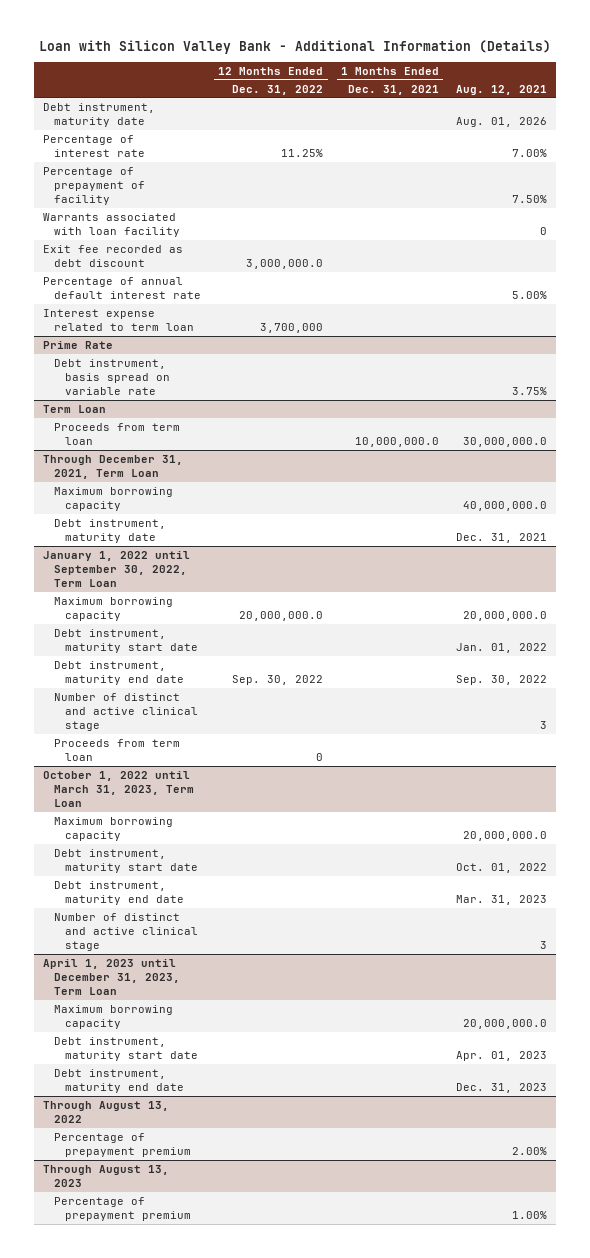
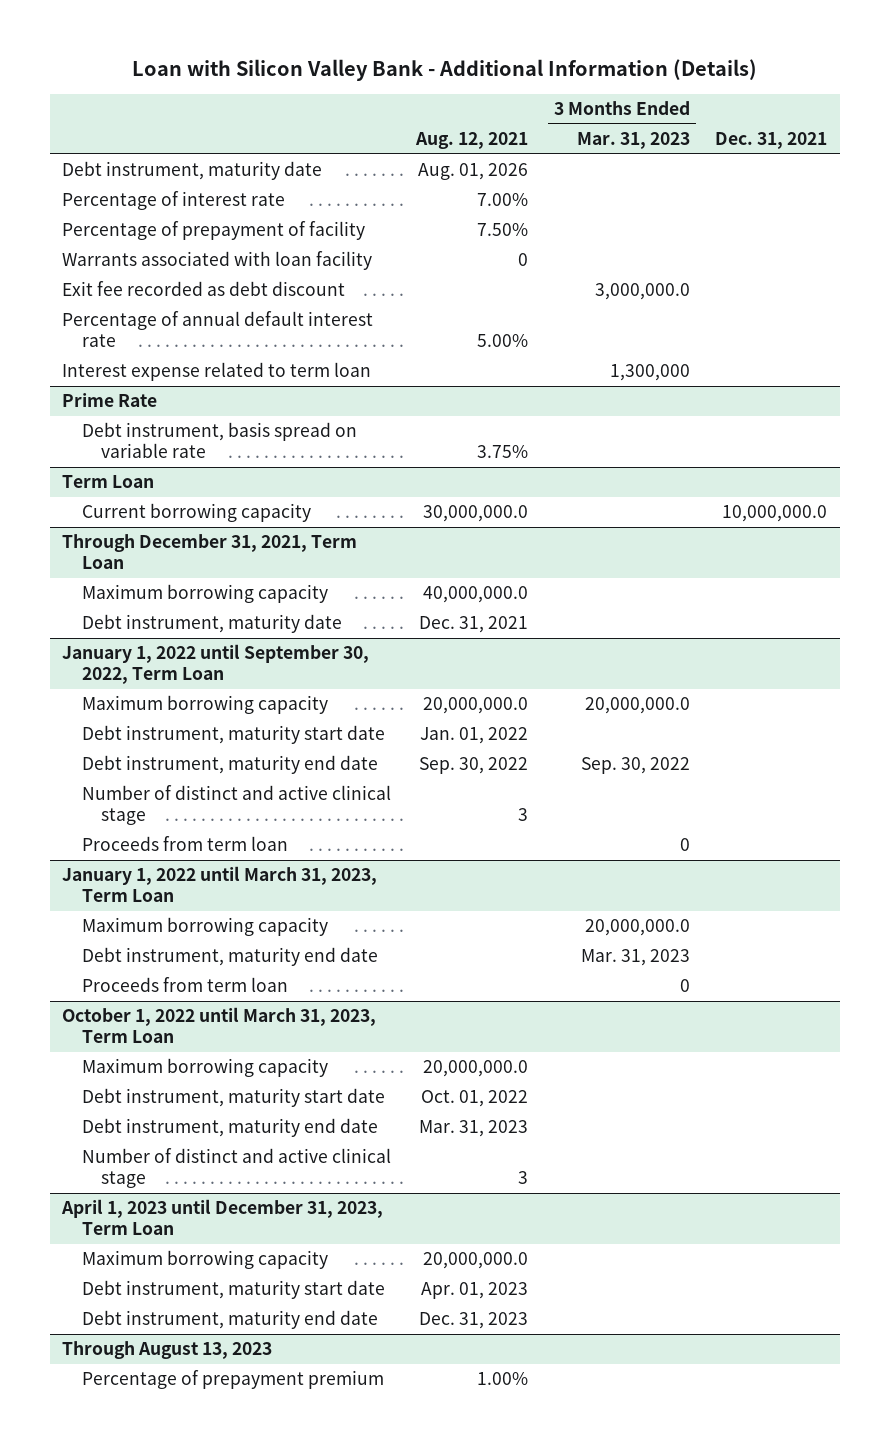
- | 12 Months Ended Dec. 31, 2022 | 1 Months Ended Dec. 31, 2021 | Aug. 12, 2021
+ | Aug. 12, 2021 | 3 Months Ended Mar. 31, 2023 | Dec. 31, 2021
@ Term Loan
- Proceeds from term loan | | 10,000,000.0 | 30,000,000.0
+ Current borrowing capacity | 30,000,000.0 | | 10,000,000.0
+ January 1, 2022 until March 31, 2023, Term Loan
+ Maximum borrowing capacity | | 20,000,000.0 |
+ Debt instrument, maturity end date | | Mar. 31, 2023 |
+ Proceeds from term loan | | 0 |
- Through August 13, 2022
- Percentage of prepayment premium | | | 2.00%

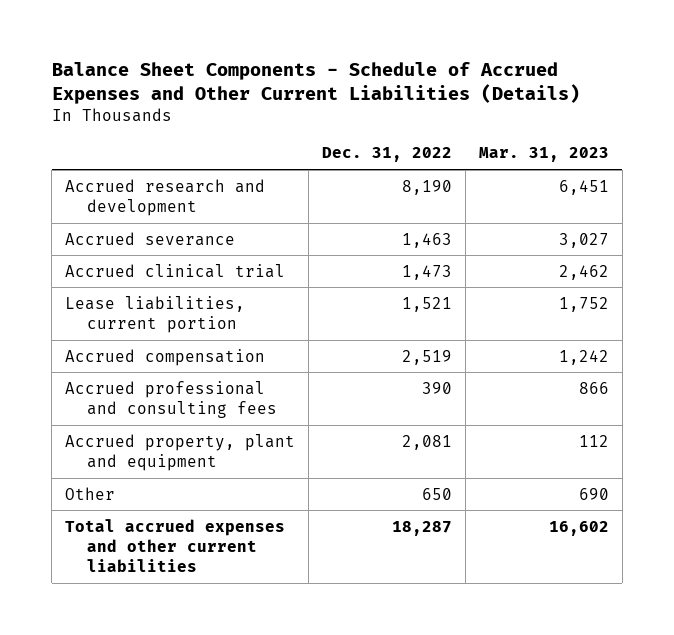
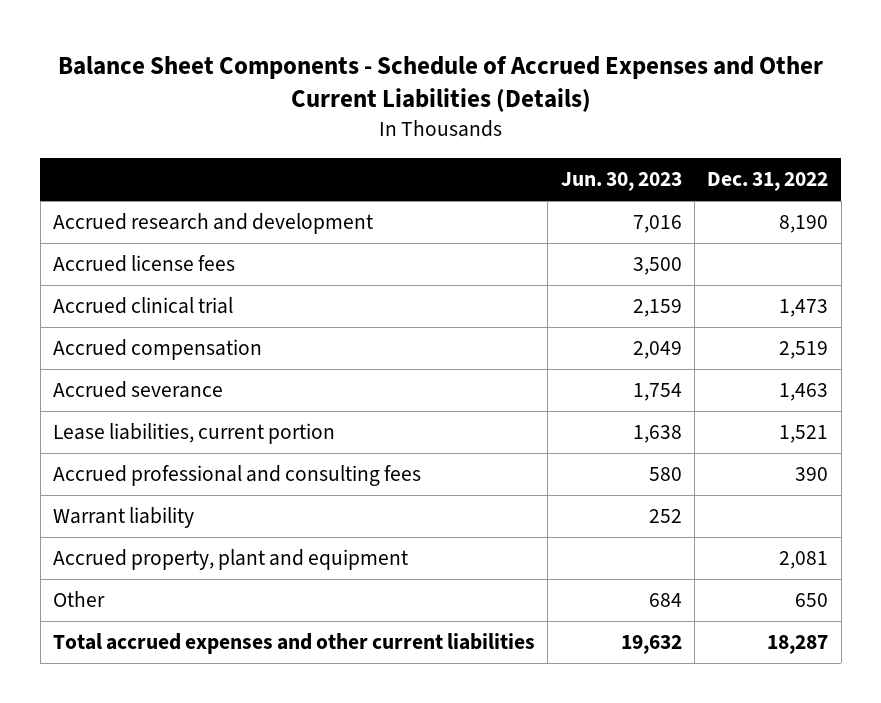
- | Dec. 31, 2022 | Mar. 31, 2023
+ | Jun. 30, 2023 | Dec. 31, 2022
+ Accrued license fees | 3,500 |
moved down: Accrued severance | 1,754 | 1,463
moved down: Lease liabilities, current portion | 1,638 | 1,521
+ Warrant liability | 252 |

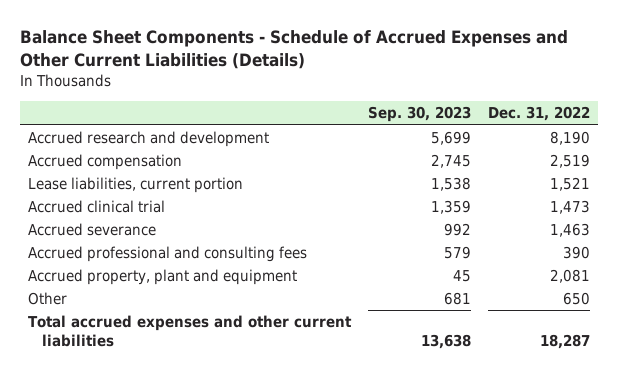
- | Jun. 30, 2023 | Dec. 31, 2022
+ | Sep. 30, 2023 | Dec. 31, 2022
- Accrued license fees | 3,500 |
moved down: Accrued clinical trial | 1,359 | 1,473
moved down: Accrued severance | 992 | 1,463
- Warrant liability | 252 |

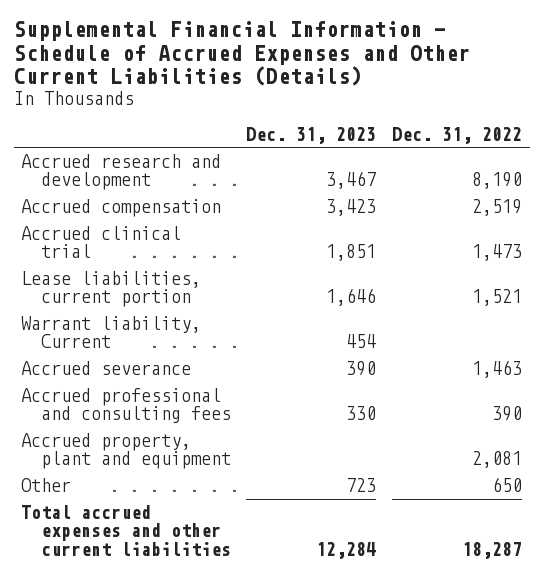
- Balance Sheet Components - Schedule of Accrued Expenses and Other Current Liabilities (Details)
+ Supplemental Financial Information - Schedule of Accrued Expenses and Other Current Liabilities (Details)
- | Sep. 30, 2023 | Dec. 31, 2022
+ | Dec. 31, 2023 | Dec. 31, 2022
moved down: Lease liabilities, current portion | 1,646 | 1,521
+ Warrant liability, Current | 454 |

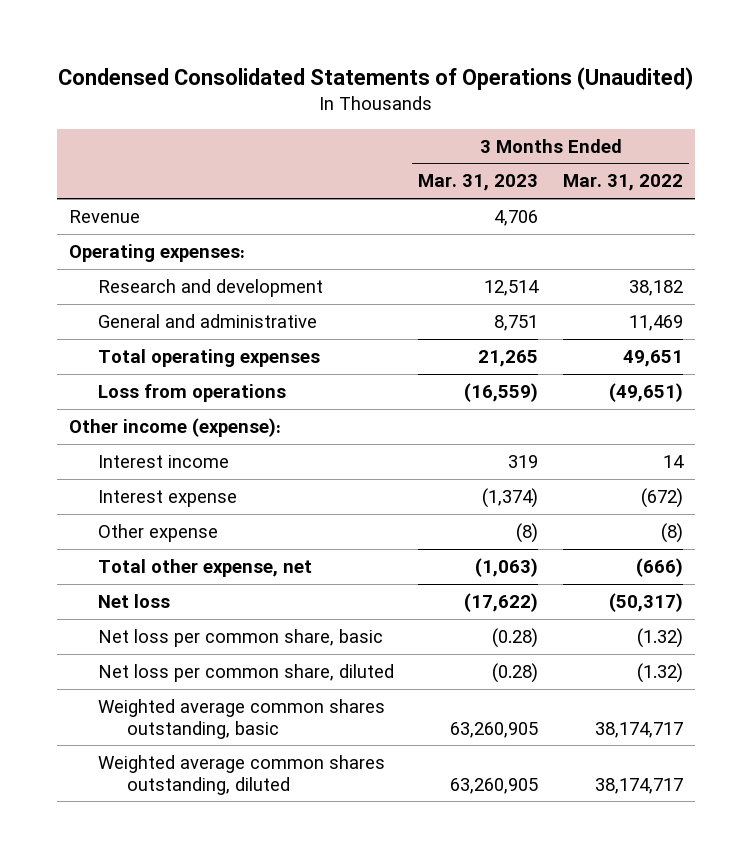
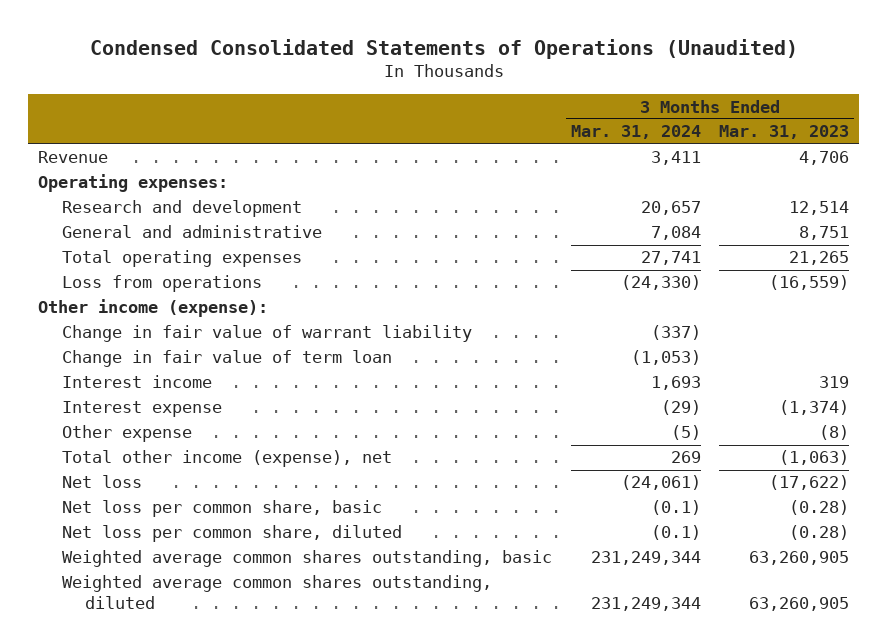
- | 3 Months Ended Mar. 31, 2023 | 3 Months Ended Mar. 31, 2022
+ | 3 Months Ended Mar. 31, 2024 | 3 Months Ended Mar. 31, 2023
+ Change in fair value of warrant liability | (337) |
+ Change in fair value of term loan | (1,053) |
- Total other expense, net | (1,063) | (666)
+ Total other income (expense), net | 269 | (1,063)

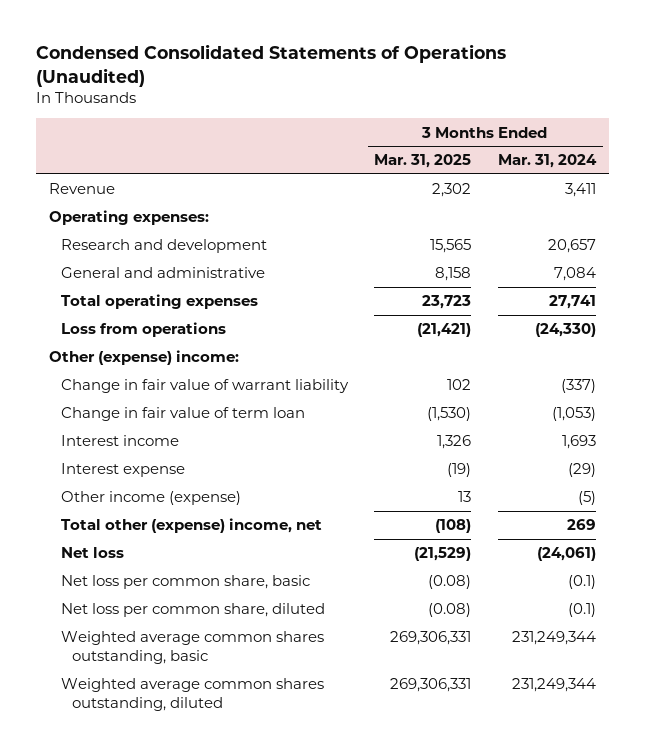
- | 3 Months Ended Mar. 31, 2024 | 3 Months Ended Mar. 31, 2023
+ | 3 Months Ended Mar. 31, 2025 | 3 Months Ended Mar. 31, 2024
- Other income (expense):
+ Other (expense) income:
- Other expense | (5) | (8)
- Total other income (expense), net | 269 | (1,063)
+ Other income (expense) | 13 | (5)
+ Total other (expense) income, net | (108) | 269

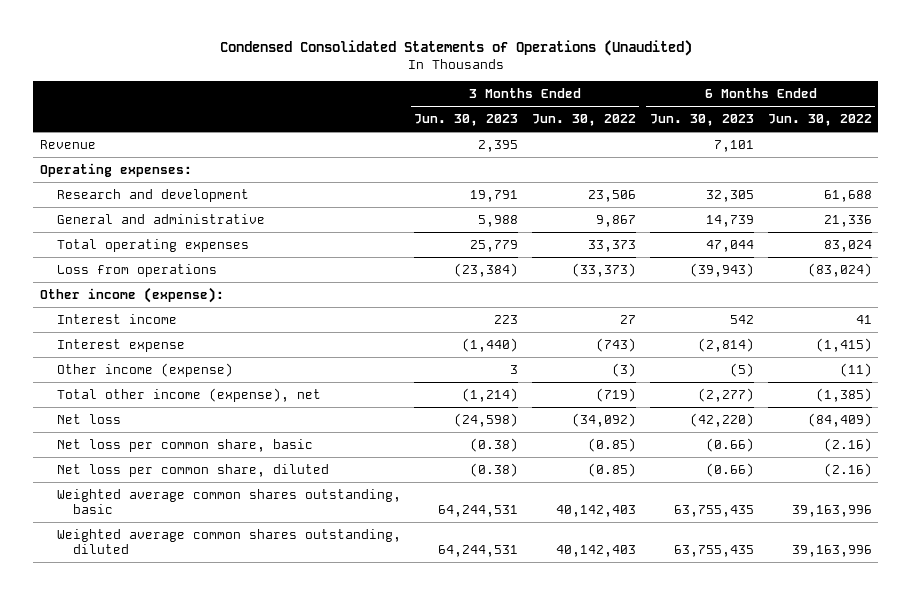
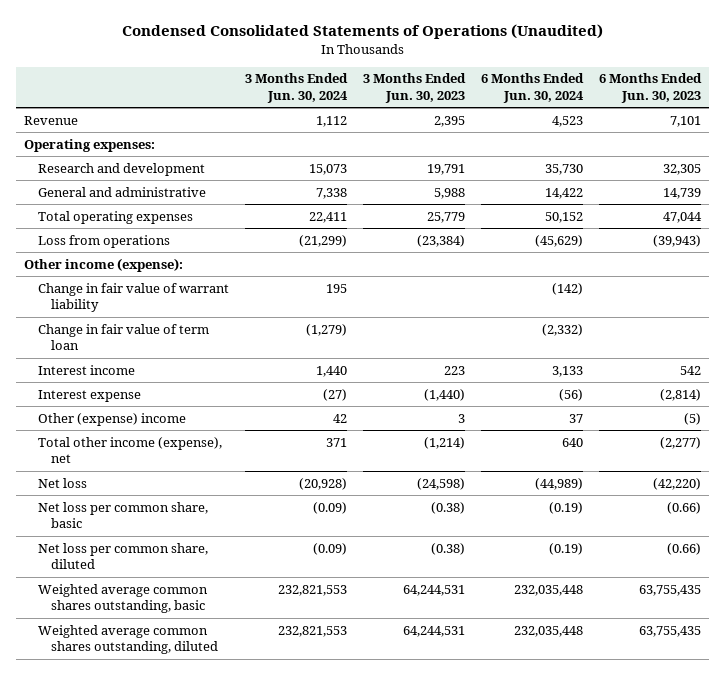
- | 3 Months Ended Jun. 30, 2023 | 3 Months Ended Jun. 30, 2022 | 6 Months Ended Jun. 30, 2023 | 6 Months Ended Jun. 30, 2022
+ | 3 Months Ended Jun. 30, 2024 | 3 Months Ended Jun. 30, 2023 | 6 Months Ended Jun. 30, 2024 | 6 Months Ended Jun. 30, 2023
+ Change in fair value of warrant liability | 195 | | (142) |
+ Change in fair value of term loan | (1,279) | | (2,332) |
- Other income (expense) | 3 | (3) | (5) | (11)
+ Other (expense) income | 42 | 3 | 37 | (5)

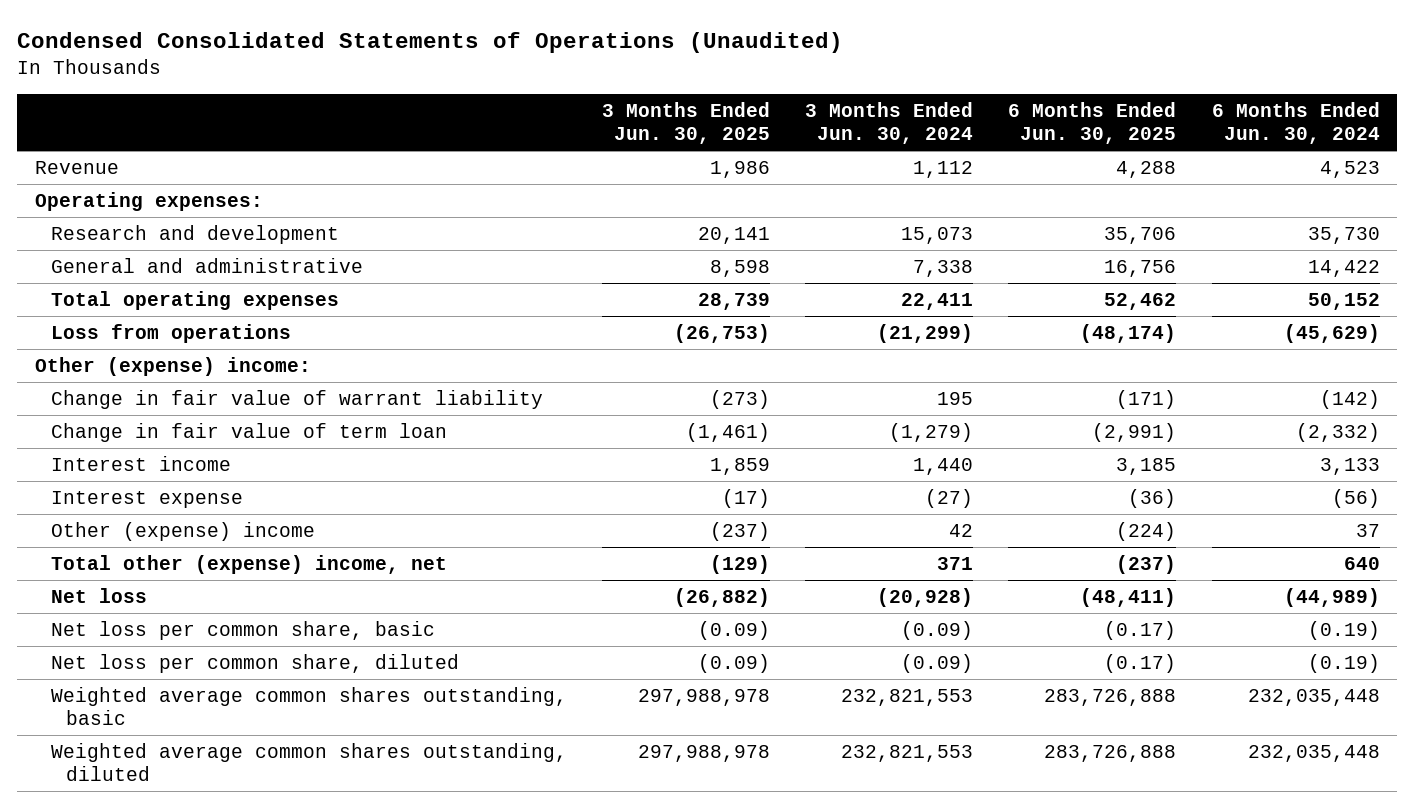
- | 3 Months Ended Jun. 30, 2024 | 3 Months Ended Jun. 30, 2023 | 6 Months Ended Jun. 30, 2024 | 6 Months Ended Jun. 30, 2023
+ | 3 Months Ended Jun. 30, 2025 | 3 Months Ended Jun. 30, 2024 | 6 Months Ended Jun. 30, 2025 | 6 Months Ended Jun. 30, 2024
- Other income (expense):
+ Other (expense) income:
- Total other income (expense), net | 371 | (1,214) | 640 | (2,277)
+ Total other (expense) income, net | (129) | 371 | (237) | 640

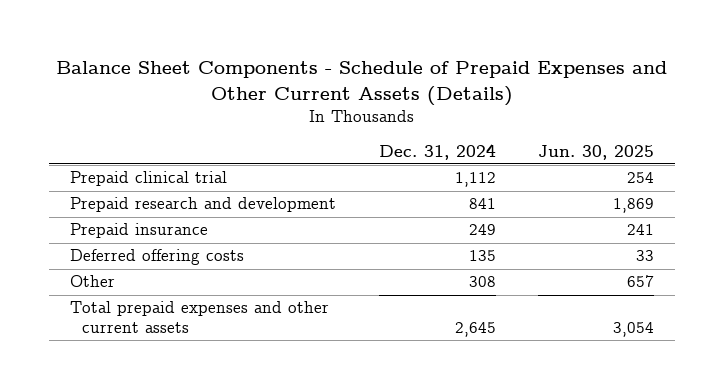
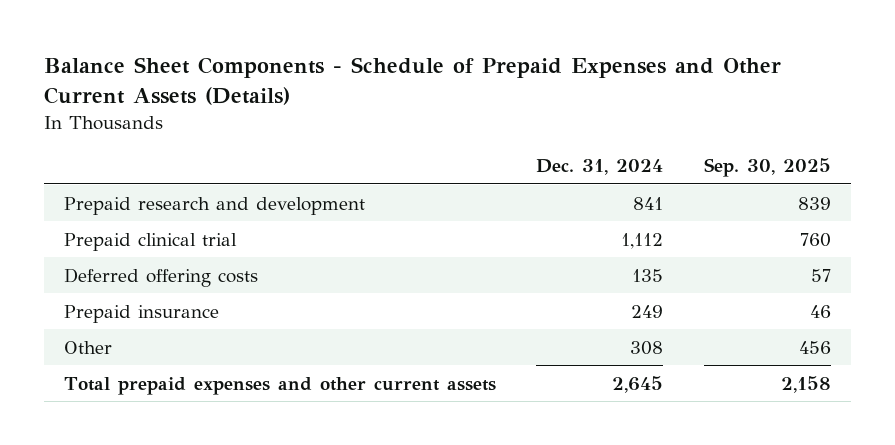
- | Dec. 31, 2024 | Jun. 30, 2025
+ | Dec. 31, 2024 | Sep. 30, 2025
moved down: Prepaid clinical trial | 1,112 | 760
moved down: Prepaid insurance | 249 | 46

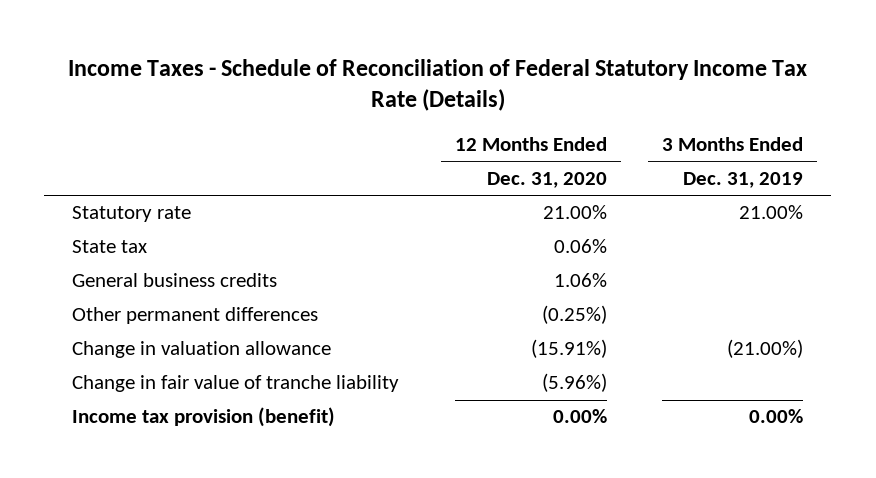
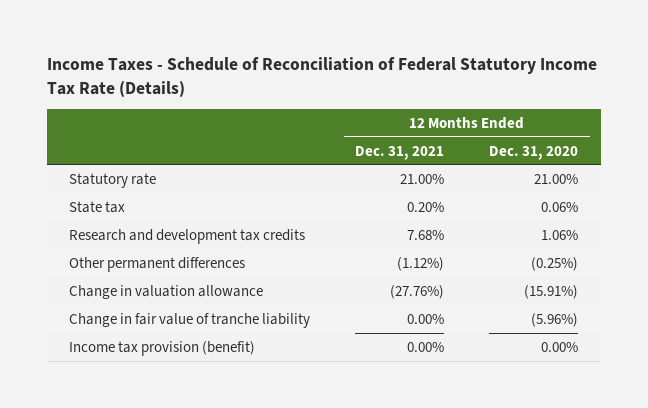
- | 12 Months Ended Dec. 31, 2020 | 3 Months Ended Dec. 31, 2019
+ | 12 Months Ended Dec. 31, 2021 | 12 Months Ended Dec. 31, 2020
- General business credits | 1.06% |
+ Research and development tax credits | 7.68% | 1.06%

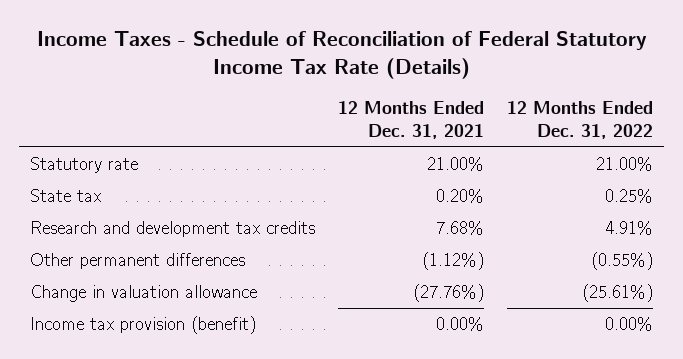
- | 12 Months Ended Dec. 31, 2021 | 12 Months Ended Dec. 31, 2020
+ | 12 Months Ended Dec. 31, 2021 | 12 Months Ended Dec. 31, 2022
- Change in fair value of tranche liability | 0.00% | (5.96%)

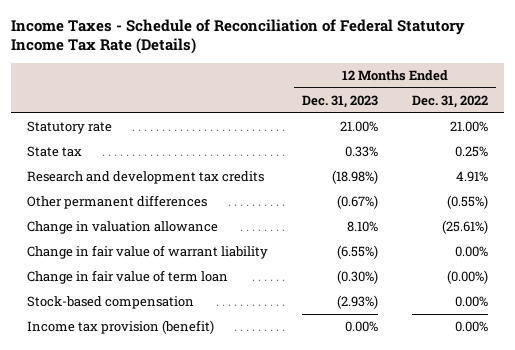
- | 12 Months Ended Dec. 31, 2021 | 12 Months Ended Dec. 31, 2022
+ | 12 Months Ended Dec. 31, 2023 | 12 Months Ended Dec. 31, 2022
+ Change in fair value of warrant liability | (6.55%) | 0.00%
+ Change in fair value of term loan | (0.30%) | (0.00%)
+ Stock-based compensation | (2.93%) | 0.00%

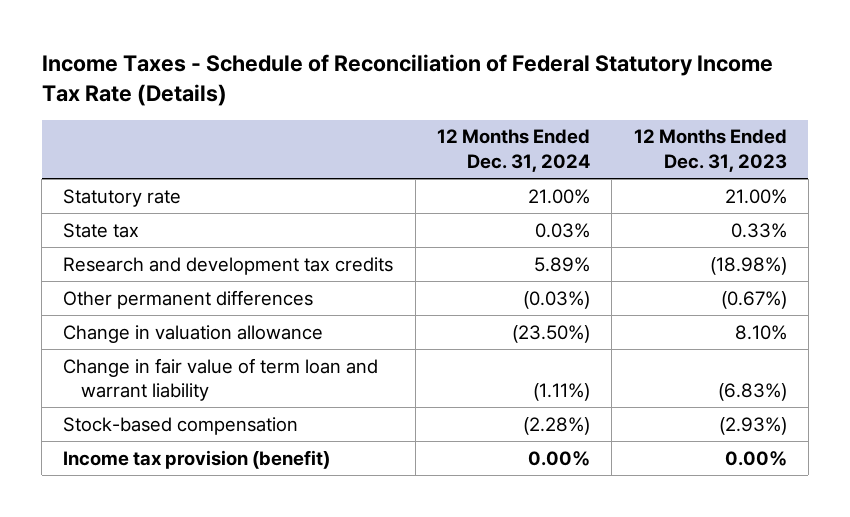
- | 12 Months Ended Dec. 31, 2023 | 12 Months Ended Dec. 31, 2022
+ | 12 Months Ended Dec. 31, 2024 | 12 Months Ended Dec. 31, 2023
- Change in fair value of warrant liability | (6.55%) | 0.00%
- Change in fair value of term loan | (0.30%) | (0.00%)
+ Change in fair value of term loan and warrant liability | (1.11%) | (6.83%)

